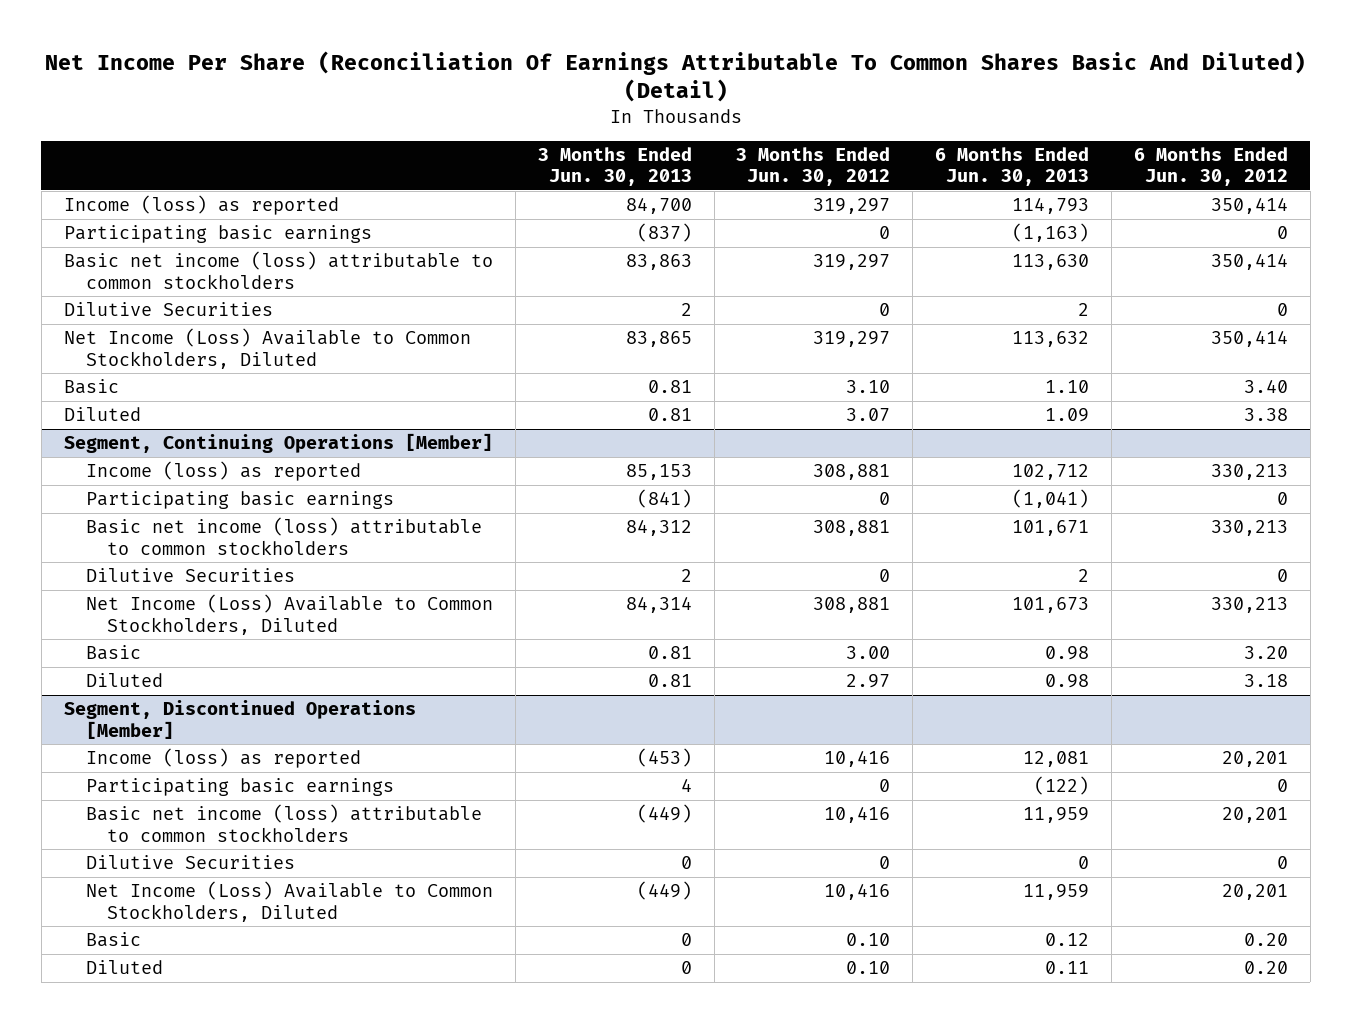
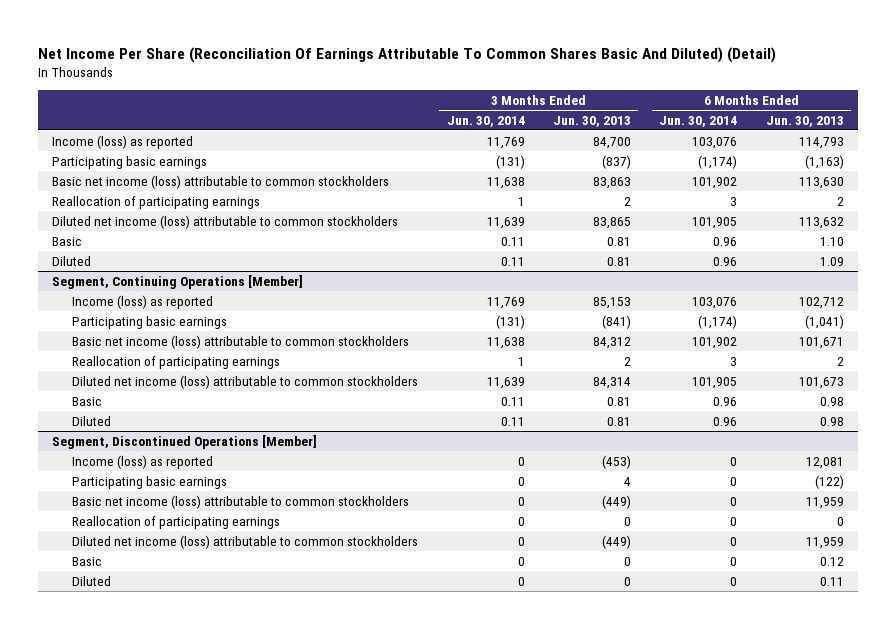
- | 3 Months Ended Jun. 30, 2013 | 3 Months Ended Jun. 30, 2012 | 6 Months Ended Jun. 30, 2013 | 6 Months Ended Jun. 30, 2012
+ | 3 Months Ended Jun. 30, 2014 | 3 Months Ended Jun. 30, 2013 | 6 Months Ended Jun. 30, 2014 | 6 Months Ended Jun. 30, 2013
- Dilutive Securities | 2 | 0 | 2 | 0
- Net Income (Loss) Available to Common Stockholders, Diluted | 83,865 | 319,297 | 113,632 | 350,414
+ Reallocation of participating earnings | 1 | 2 | 3 | 2
+ Diluted net income (loss) attributable to common stockholders | 11,639 | 83,865 | 101,905 | 113,632
@ Segment, Continuing Operations [Member]
- Dilutive Securities | 2 | 0 | 2 | 0
- Net Income (Loss) Available to Common Stockholders, Diluted | 84,314 | 308,881 | 101,673 | 330,213
+ Reallocation of participating earnings | 1 | 2 | 3 | 2
+ Diluted net income (loss) attributable to common stockholders | 11,639 | 84,314 | 101,905 | 101,673
@ Segment, Discontinued Operations [Member]
- Dilutive Securities | 0 | 0 | 0 | 0
- Net Income (Loss) Available to Common Stockholders, Diluted | (449) | 10,416 | 11,959 | 20,201
+ Reallocation of participating earnings | 0 | 0 | 0 | 0
+ Diluted net income (loss) attributable to common stockholders | 0 | (449) | 0 | 11,959

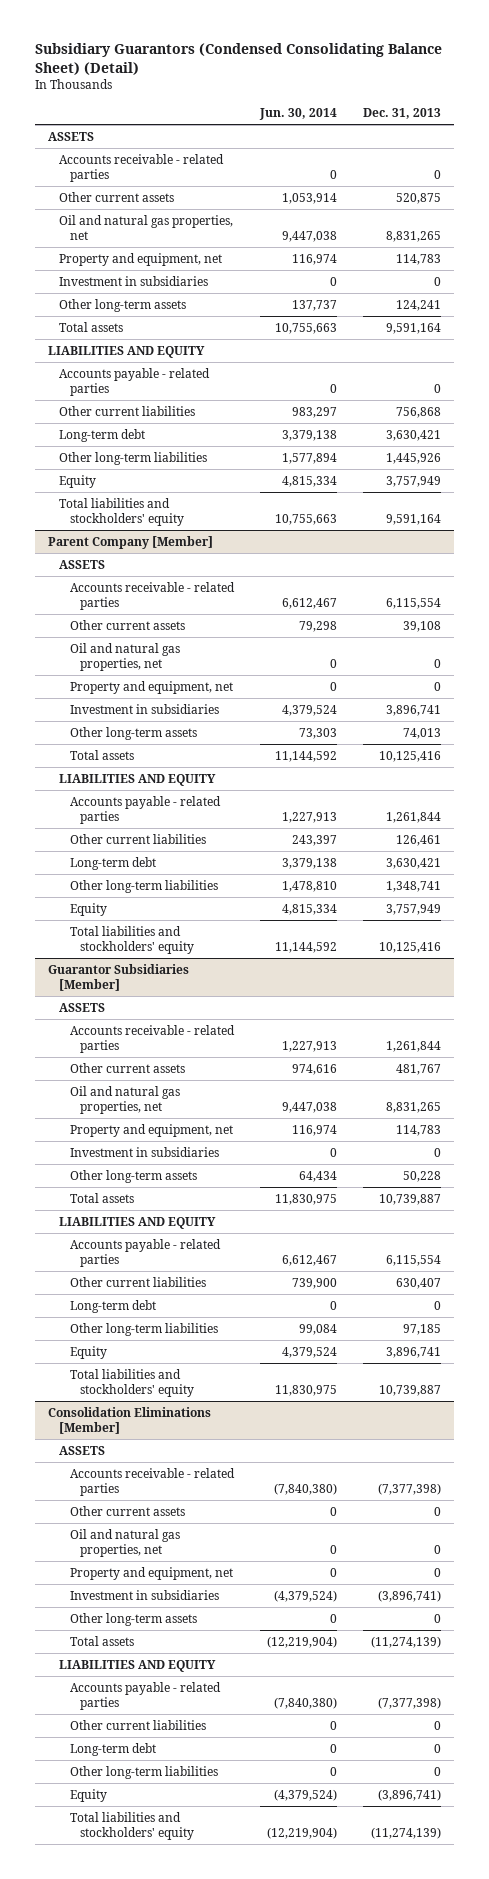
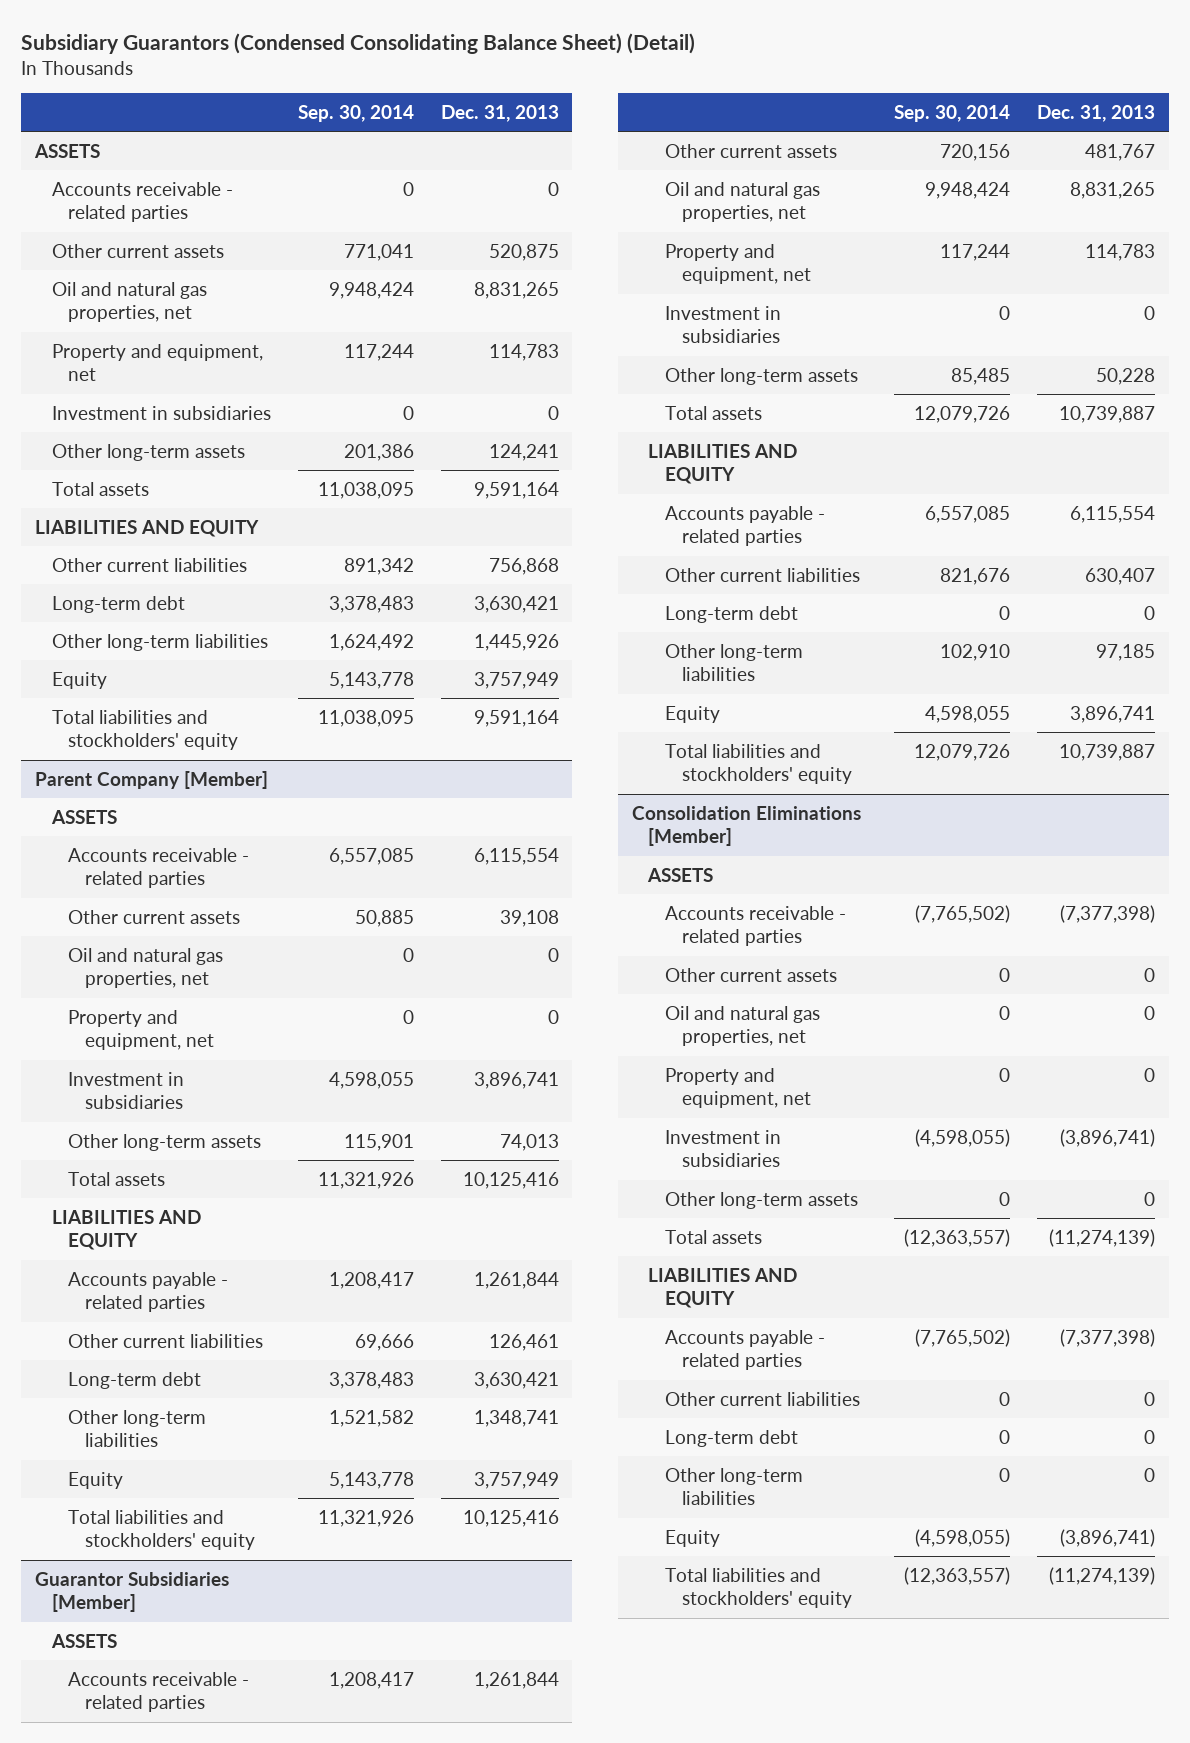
- | Jun. 30, 2014 | Dec. 31, 2013
+ | Sep. 30, 2014 | Dec. 31, 2013
- Accounts payable - related parties | 0 | 0

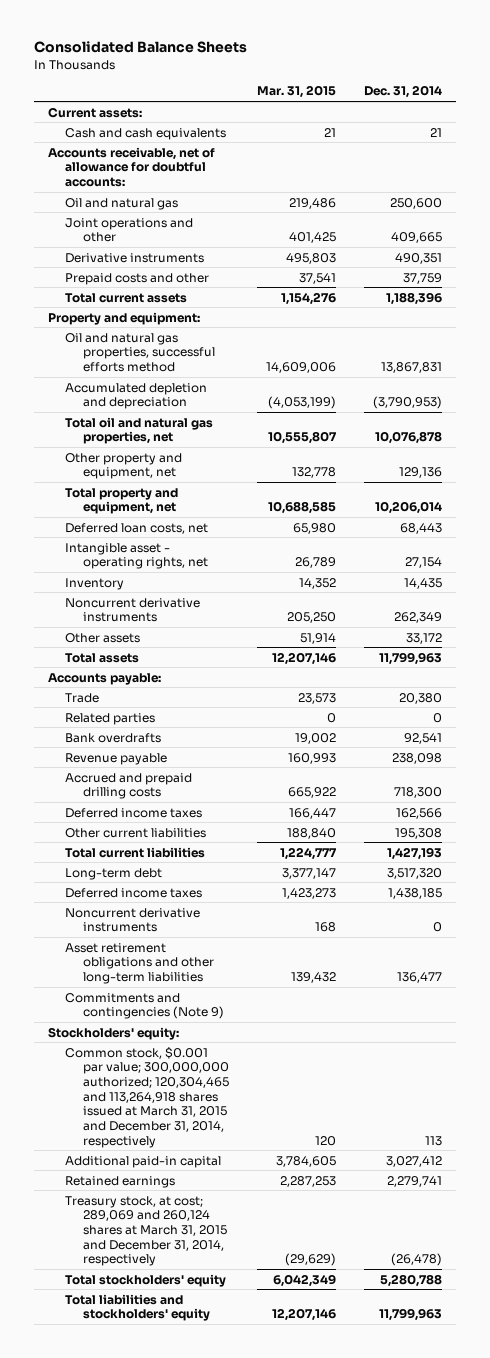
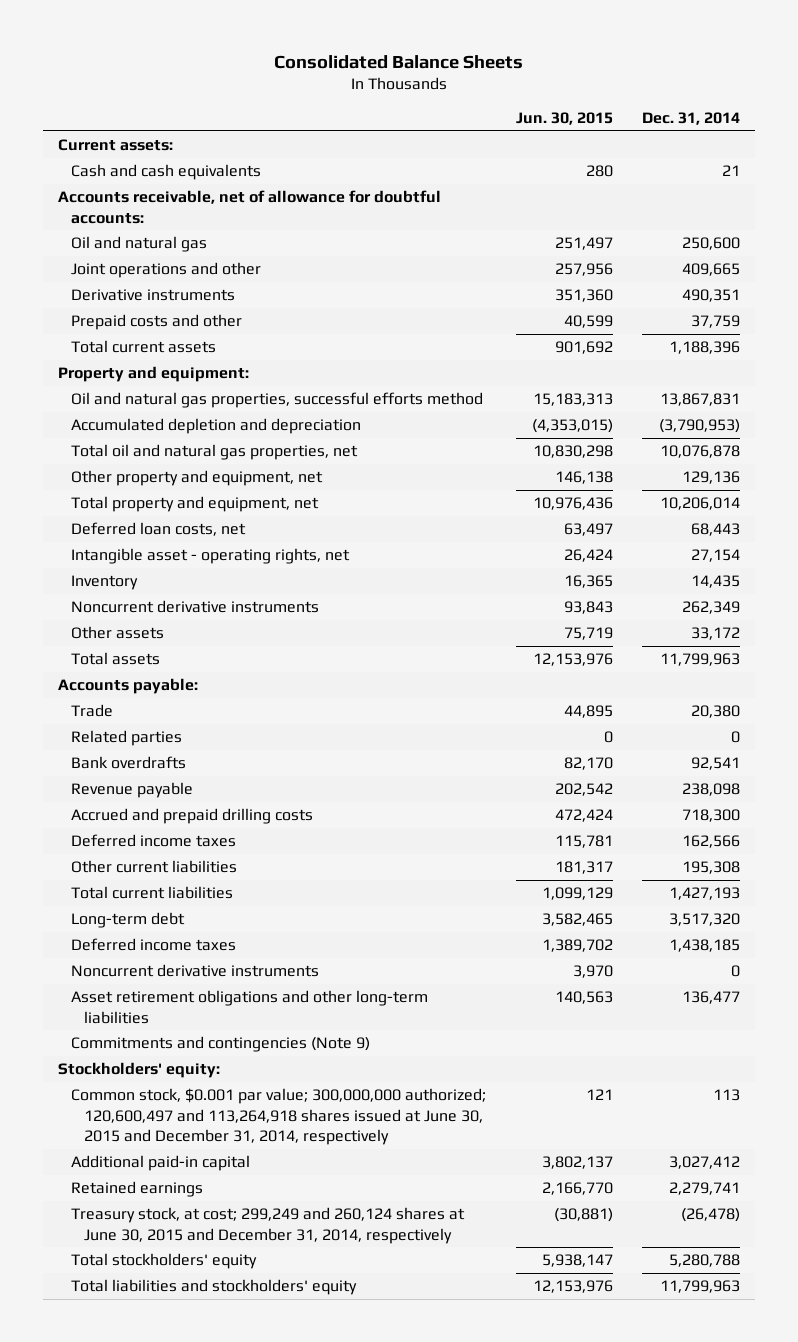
- | Mar. 31, 2015 | Dec. 31, 2014
+ | Jun. 30, 2015 | Dec. 31, 2014
- Common stock, $0.001 par value; 300,000,000 authorized; 120,304,465 and 113,264,918 shares issued at March 31, 2015 and December 31, 2014, respectively | 120 | 113
+ Common stock, $0.001 par value; 300,000,000 authorized; 120,600,497 and 113,264,918 shares issued at June 30, 2015 and December 31, 2014, respectively | 121 | 113
- Treasury stock, at cost; 289,069 and 260,124 shares at March 31, 2015 and December 31, 2014, respectively | (29,629) | (26,478)
+ Treasury stock, at cost; 299,249 and 260,124 shares at June 30, 2015 and December 31, 2014, respectively | (30,881) | (26,478)

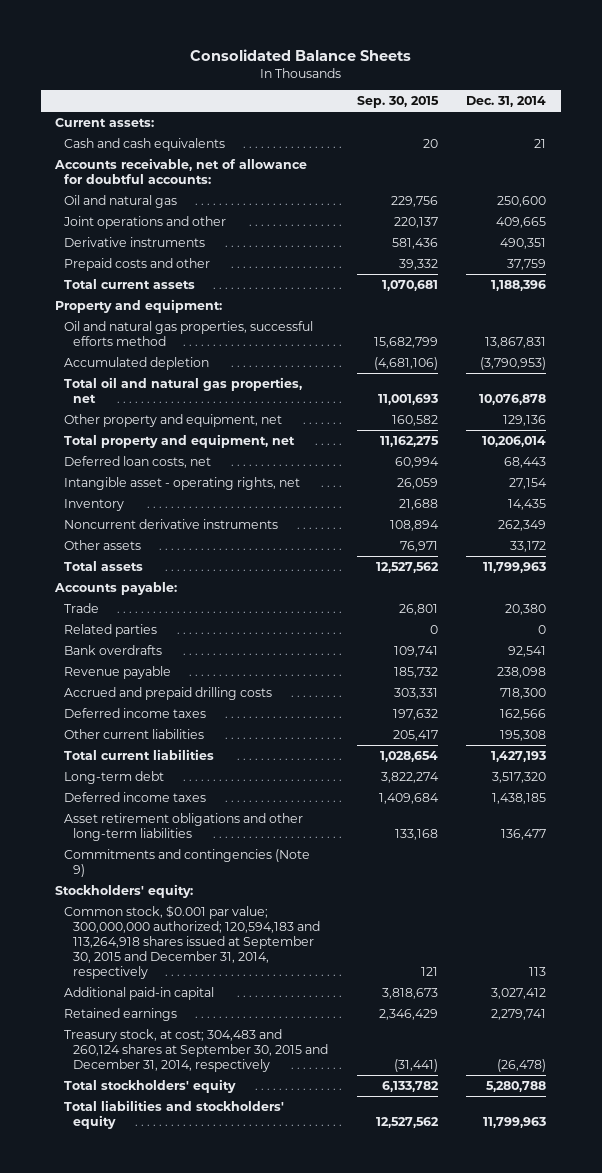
- | Jun. 30, 2015 | Dec. 31, 2014
+ | Sep. 30, 2015 | Dec. 31, 2014
- Accumulated depletion and depreciation | (4,353,015) | (3,790,953)
+ Accumulated depletion | (4,681,106) | (3,790,953)
- Noncurrent derivative instruments | 3,970 | 0
- Common stock, $0.001 par value; 300,000,000 authorized; 120,600,497 and 113,264,918 shares issued at June 30, 2015 and December 31, 2014, respectively | 121 | 113
+ Common stock, $0.001 par value; 300,000,000 authorized; 120,594,183 and 113,264,918 shares issued at September 30, 2015 and December 31, 2014, respectively | 121 | 113
- Treasury stock, at cost; 299,249 and 260,124 shares at June 30, 2015 and December 31, 2014, respectively | (30,881) | (26,478)
+ Treasury stock, at cost; 304,483 and 260,124 shares at September 30, 2015 and December 31, 2014, respectively | (31,441) | (26,478)

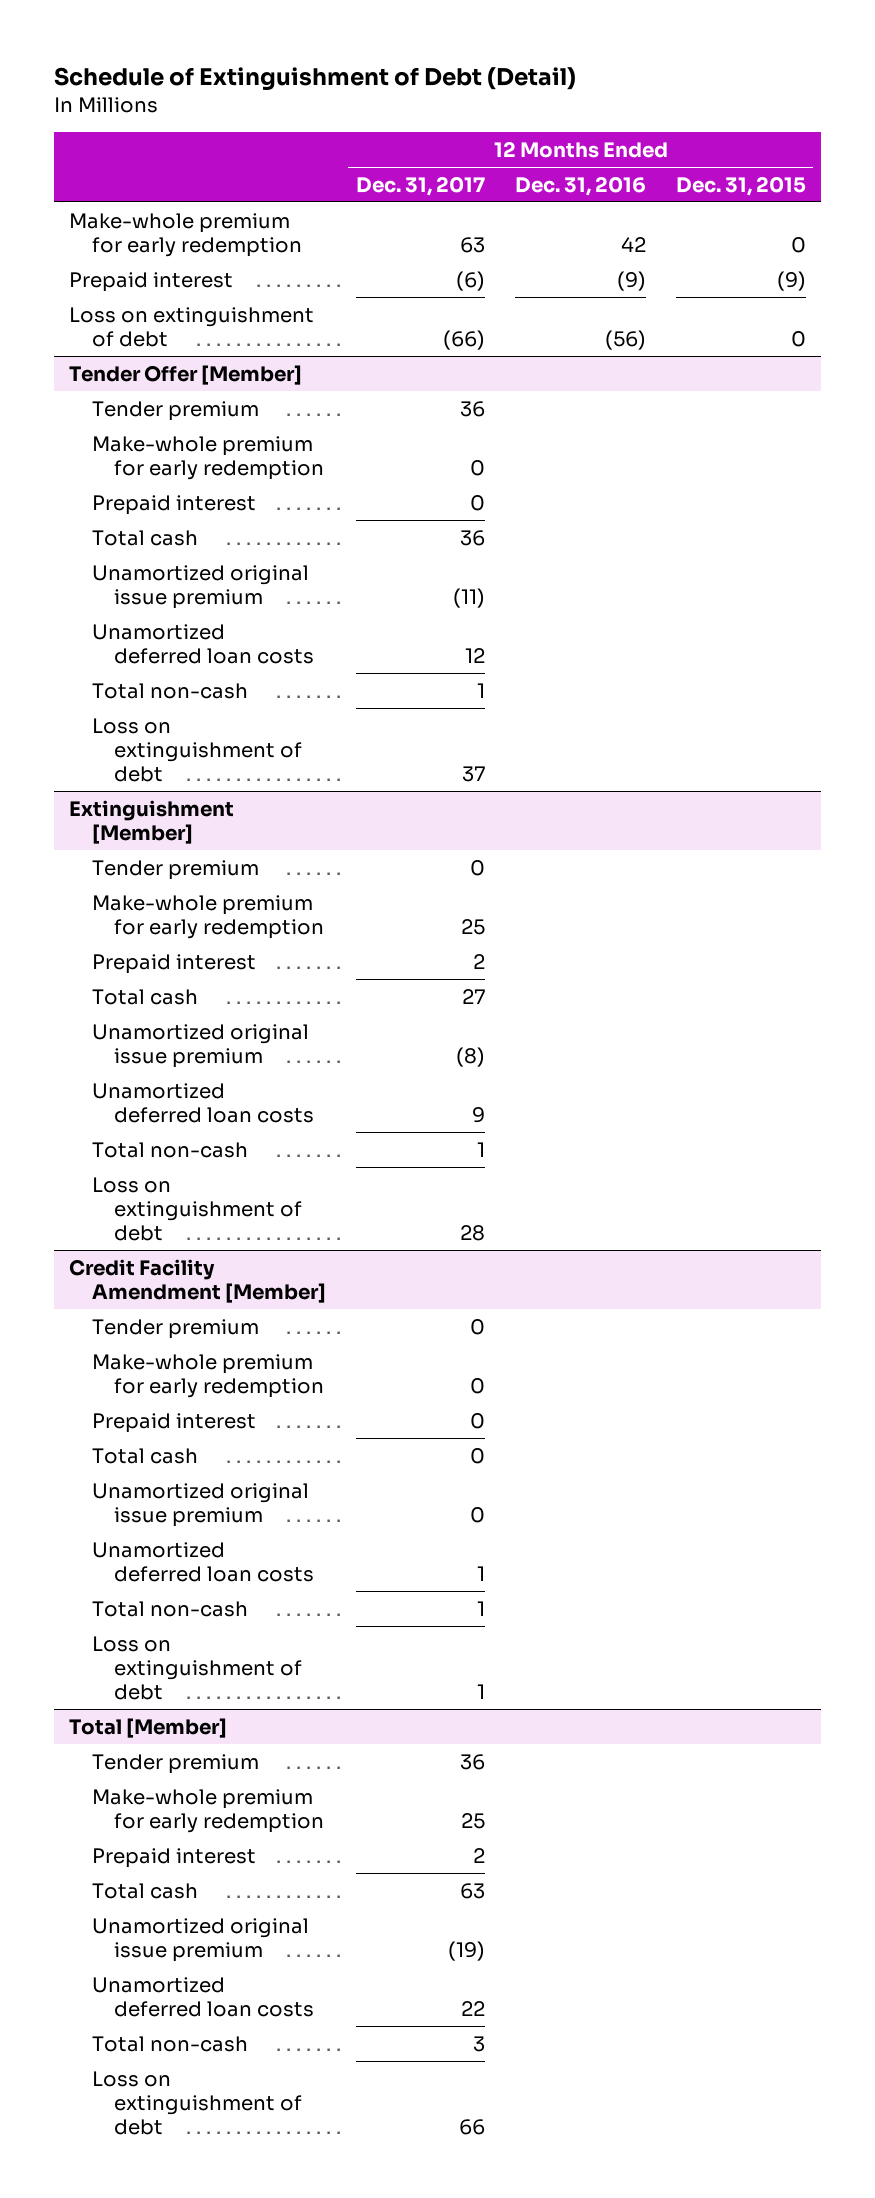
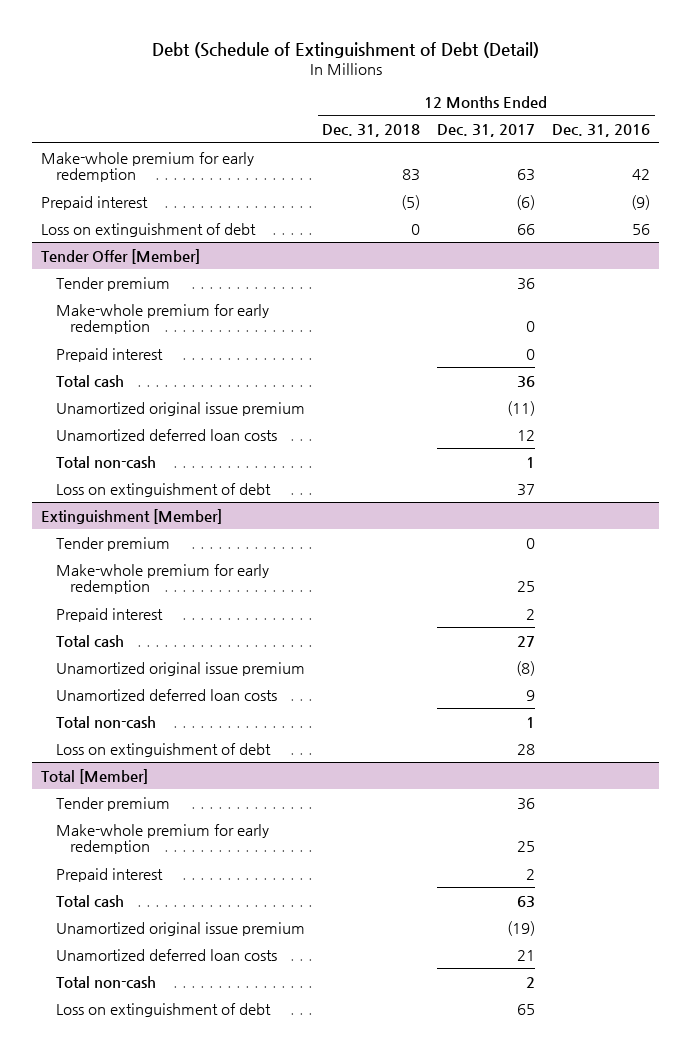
- Schedule of Extinguishment of Debt (Detail)
+ Debt (Schedule of Extinguishment of Debt (Detail)
- | 12 Months Ended Dec. 31, 2017 | 12 Months Ended Dec. 31, 2016 | 12 Months Ended Dec. 31, 2015
+ | 12 Months Ended Dec. 31, 2018 | 12 Months Ended Dec. 31, 2017 | 12 Months Ended Dec. 31, 2016
- Loss on extinguishment of debt | (66) | (56) | 0
+ Loss on extinguishment of debt | 0 | 66 | 56
- Credit Facility Amendment [Member]
- Tender premium | 0 | |
- Make-whole premium for early redemption | 0 | |
- Prepaid interest | 0 | |
- Total cash | 0 | |
- Unamortized original issue premium | 0 | |
- Unamortized deferred loan costs | 1 | |
- Total non-cash | 1 | |
- Loss on extinguishment of debt | 1 | |
@ Total [Member]
- Unamortized deferred loan costs | 22 | |
- Total non-cash | 3 | |
- Loss on extinguishment of debt | 66 | |
+ Unamortized deferred loan costs | | 21 |
+ Total non-cash | | 2 |
+ Loss on extinguishment of debt | | 65 |

